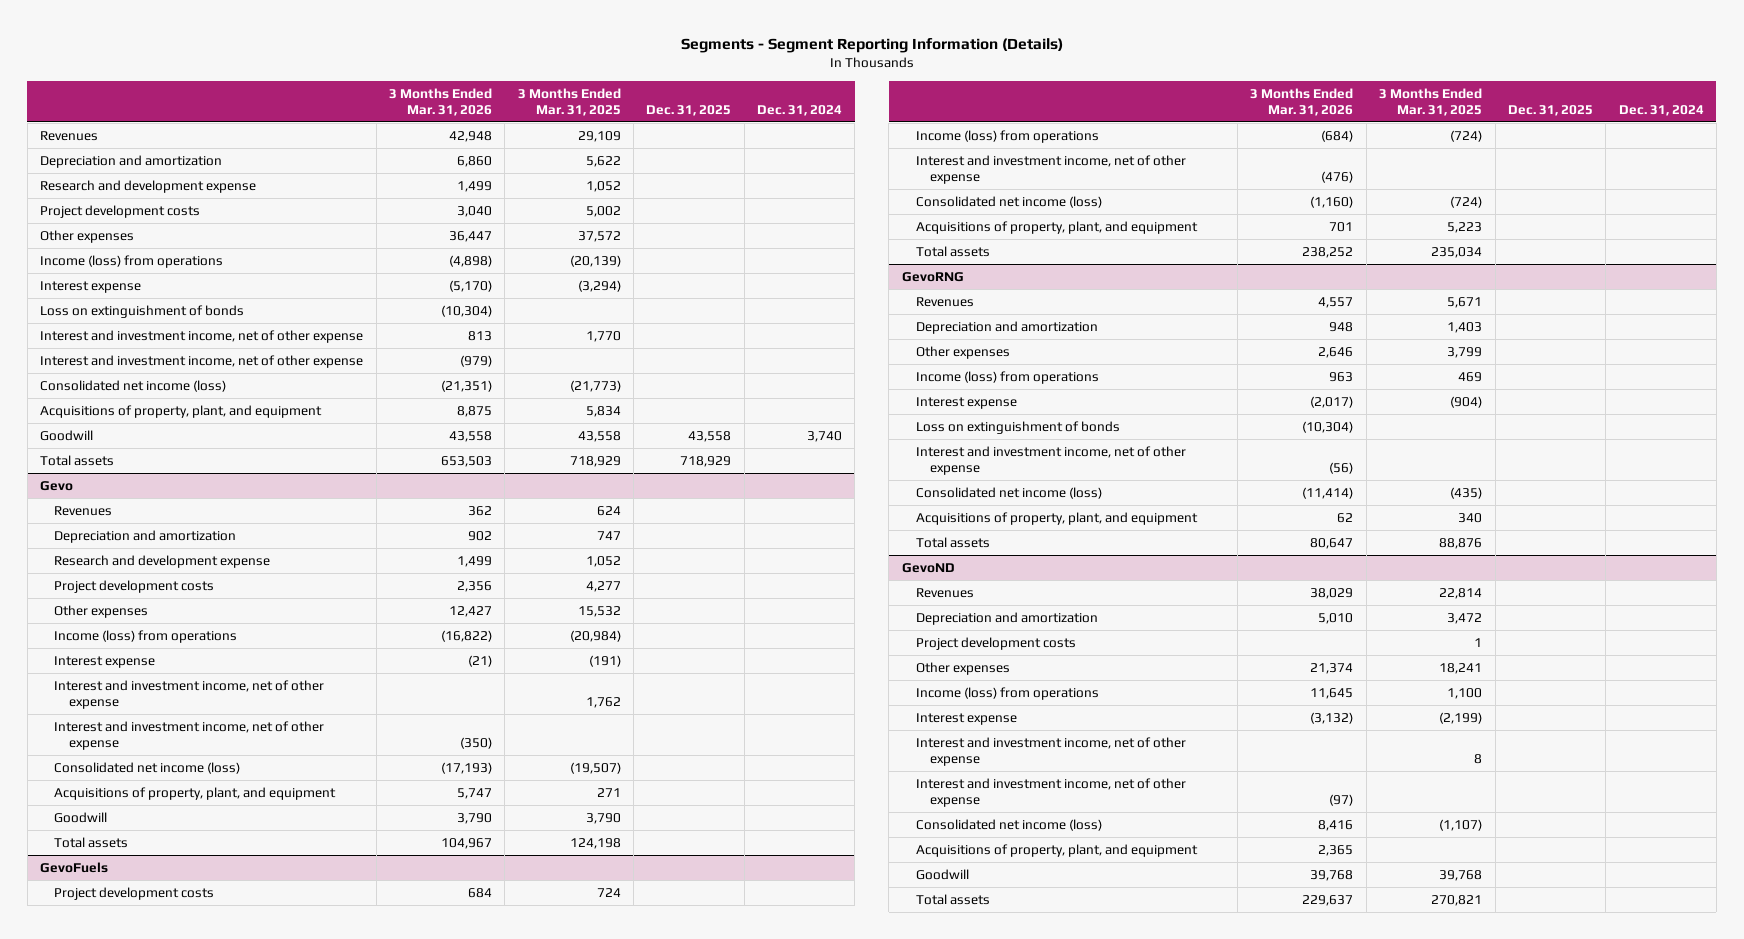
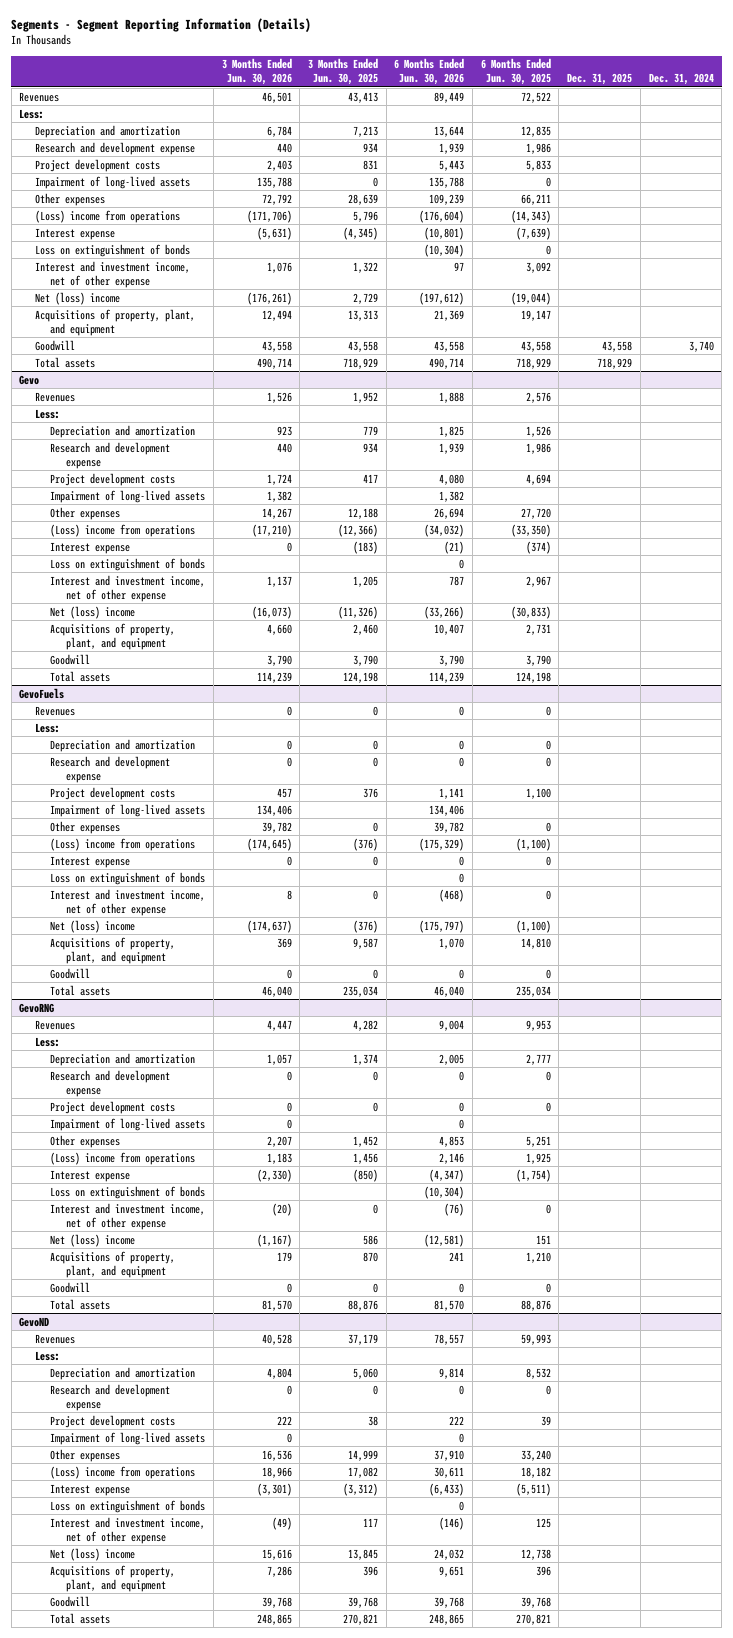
- | 3 Months Ended Mar. 31, 2026 | 3 Months Ended Mar. 31, 2025 | Dec. 31, 2025 | Dec. 31, 2024
+ | 3 Months Ended Jun. 30, 2026 | 3 Months Ended Jun. 30, 2025 | 6 Months Ended Jun. 30, 2026 | 6 Months Ended Jun. 30, 2025 | Dec. 31, 2025 | Dec. 31, 2024
+ Less:
+ Impairment of long-lived assets | 135,788 | 0 | 135,788 | 0 | |
- Income (loss) from operations | (4,898) | (20,139) | |
+ (Loss) income from operations | (171,706) | 5,796 | (176,604) | (14,343) | |
- Interest and investment income, net of other expense | (979) | | |
- Consolidated net income (loss) | (21,351) | (21,773) | |
+ Net (loss) income | (176,261) | 2,729 | (197,612) | (19,044) | |
@ Gevo
+ Less:
+ Impairment of long-lived assets | 1,382 | | 1,382 | | |
- Income (loss) from operations | (16,822) | (20,984) | |
+ (Loss) income from operations | (17,210) | (12,366) | (34,032) | (33,350) | |
- Interest and investment income, net of other expense | | 1,762 | |
+ Loss on extinguishment of bonds | | | 0 | | |
- Consolidated net income (loss) | (17,193) | (19,507) | |
+ Net (loss) income | (16,073) | (11,326) | (33,266) | (30,833) | |
@ GevoFuels
+ Revenues | 0 | 0 | 0 | 0 | |
+ Less:
+ Depreciation and amortization | 0 | 0 | 0 | 0 | |
+ Research and development expense | 0 | 0 | 0 | 0 | |
- Income (loss) from operations | (684) | (724) | |
+ Impairment of long-lived assets | 134,406 | | 134,406 | | |
+ Other expenses | 39,782 | 0 | 39,782 | 0 | |
+ (Loss) income from operations | (174,645) | (376) | (175,329) | (1,100) | |
+ Interest expense | 0 | 0 | 0 | 0 | |
+ Loss on extinguishment of bonds | | | 0 | | |
- Consolidated net income (loss) | (1,160) | (724) | |
+ Net (loss) income | (174,637) | (376) | (175,797) | (1,100) | |
+ Goodwill | 0 | 0 | 0 | 0 | |
@ GevoRNG
+ Less:
+ Research and development expense | 0 | 0 | 0 | 0 | |
+ Project development costs | 0 | 0 | 0 | 0 | |
+ Impairment of long-lived assets | 0 | | 0 | | |
- Income (loss) from operations | 963 | 469 | |
+ (Loss) income from operations | 1,183 | 1,456 | 2,146 | 1,925 | |
- Consolidated net income (loss) | (11,414) | (435) | |
+ Net (loss) income | (1,167) | 586 | (12,581) | 151 | |
+ Goodwill | 0 | 0 | 0 | 0 | |
@ GevoND
+ Less:
+ Research and development expense | 0 | 0 | 0 | 0 | |
+ Impairment of long-lived assets | 0 | | 0 | | |
- Income (loss) from operations | 11,645 | 1,100 | |
+ (Loss) income from operations | 18,966 | 17,082 | 30,611 | 18,182 | |
- Interest and investment income, net of other expense | | 8 | |
+ Loss on extinguishment of bonds | | | 0 | | |
- Consolidated net income (loss) | 8,416 | (1,107) | |
+ Net (loss) income | 15,616 | 13,845 | 24,032 | 12,738 | |

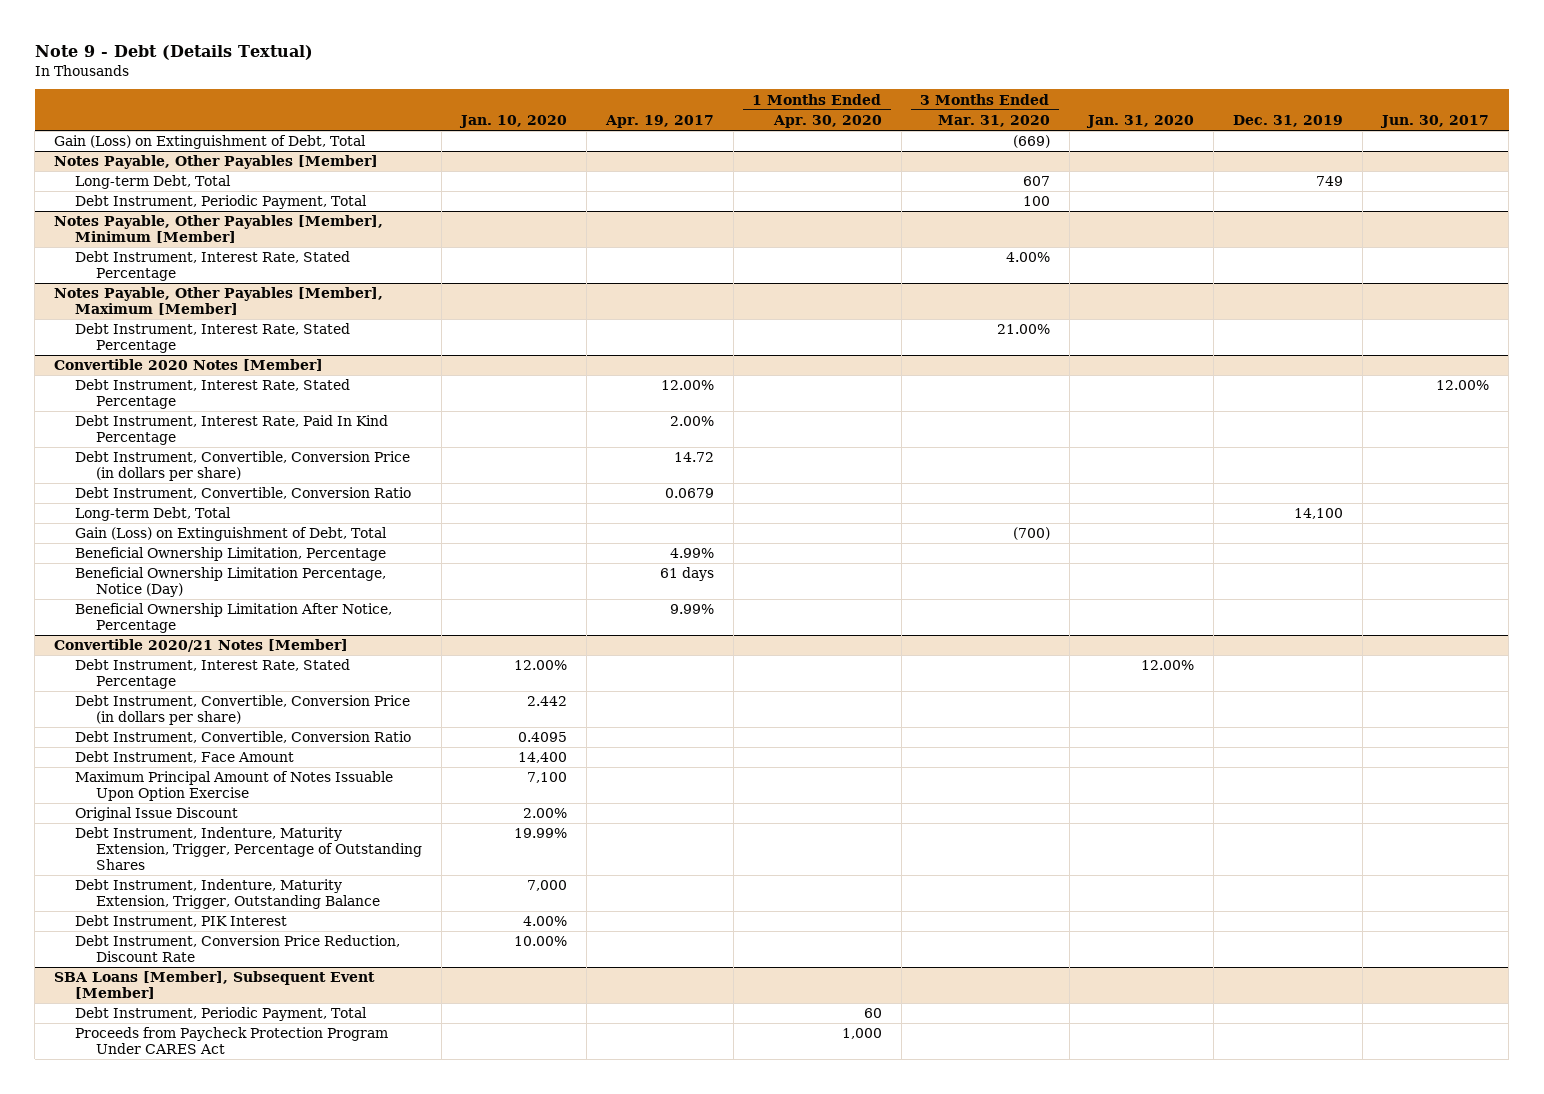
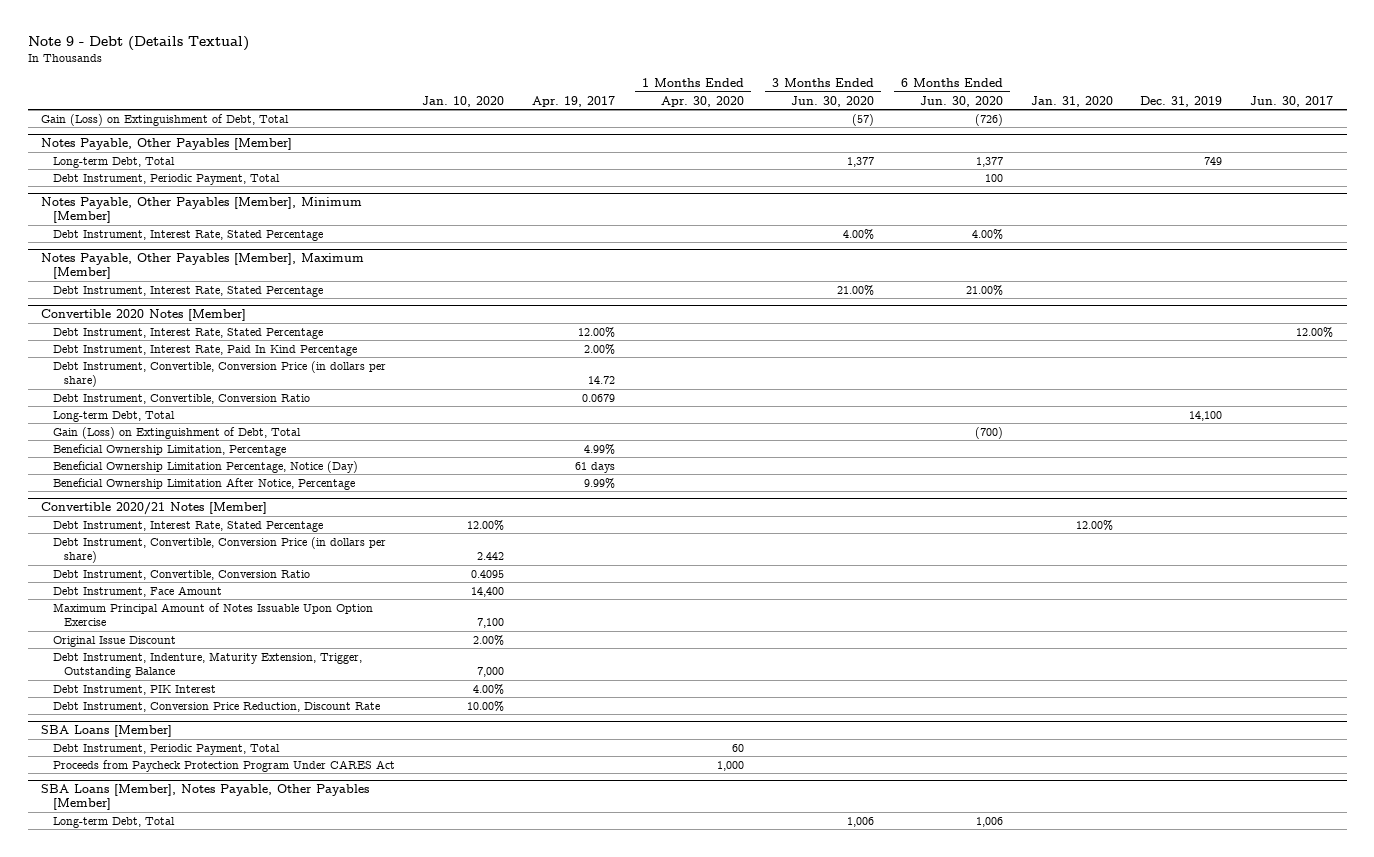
- | Jan. 10, 2020 | Apr. 19, 2017 | 1 Months Ended Apr. 30, 2020 | 3 Months Ended Mar. 31, 2020 | Jan. 31, 2020 | Dec. 31, 2019 | Jun. 30, 2017
+ | Jan. 10, 2020 | Apr. 19, 2017 | 1 Months Ended Apr. 30, 2020 | 3 Months Ended Jun. 30, 2020 | 6 Months Ended Jun. 30, 2020 | Jan. 31, 2020 | Dec. 31, 2019 | Jun. 30, 2017
@ Convertible 2020/21 Notes [Member]
- Debt Instrument, Indenture, Maturity Extension, Trigger, Percentage of Outstanding Shares | 19.99% | | | | | |
- SBA Loans [Member], Subsequent Event [Member]
+ SBA Loans [Member]
+ SBA Loans [Member], Notes Payable, Other Payables [Member]
+ Long-term Debt, Total | | | | 1,006 | 1,006 | | |

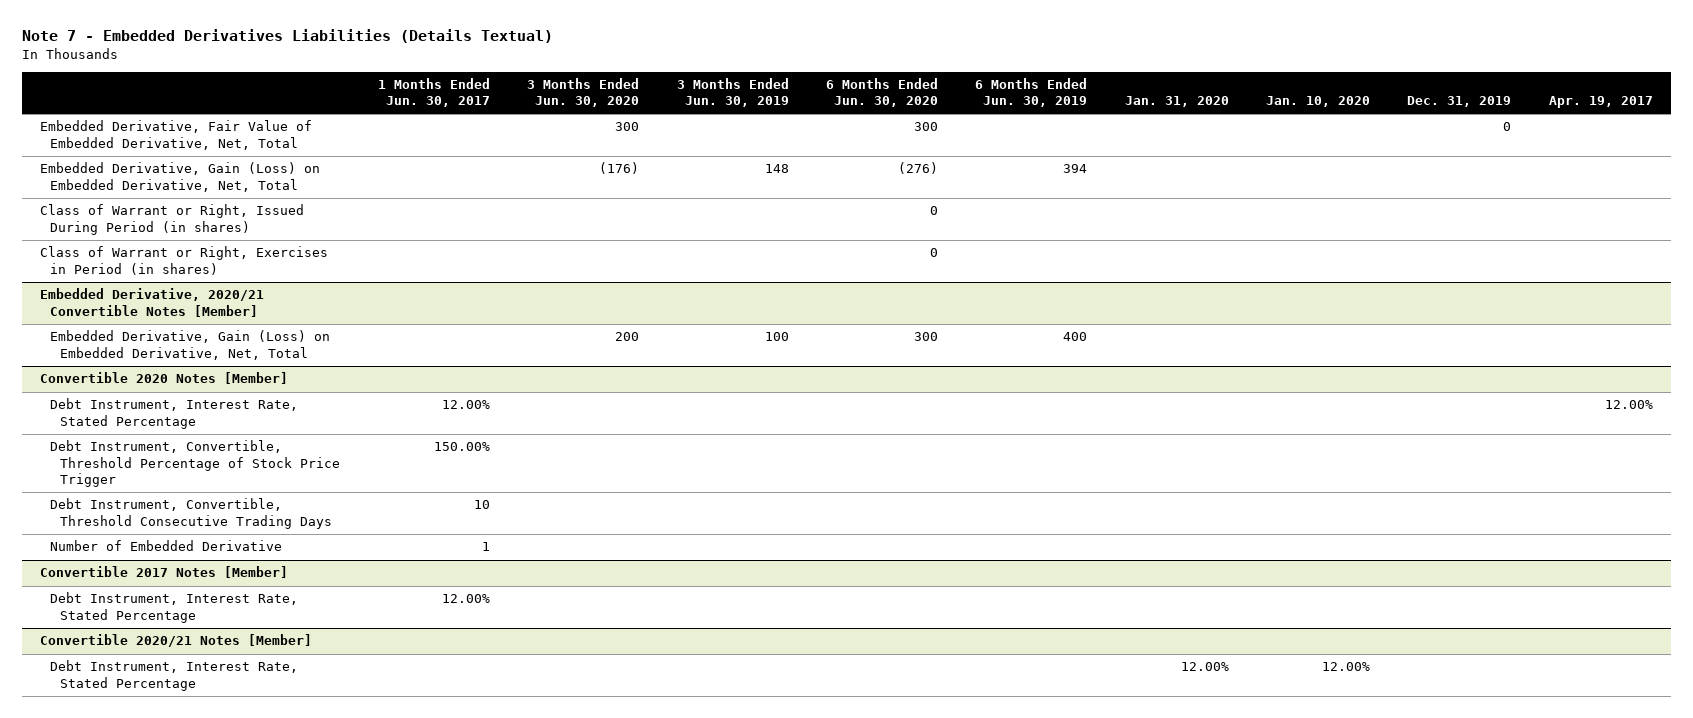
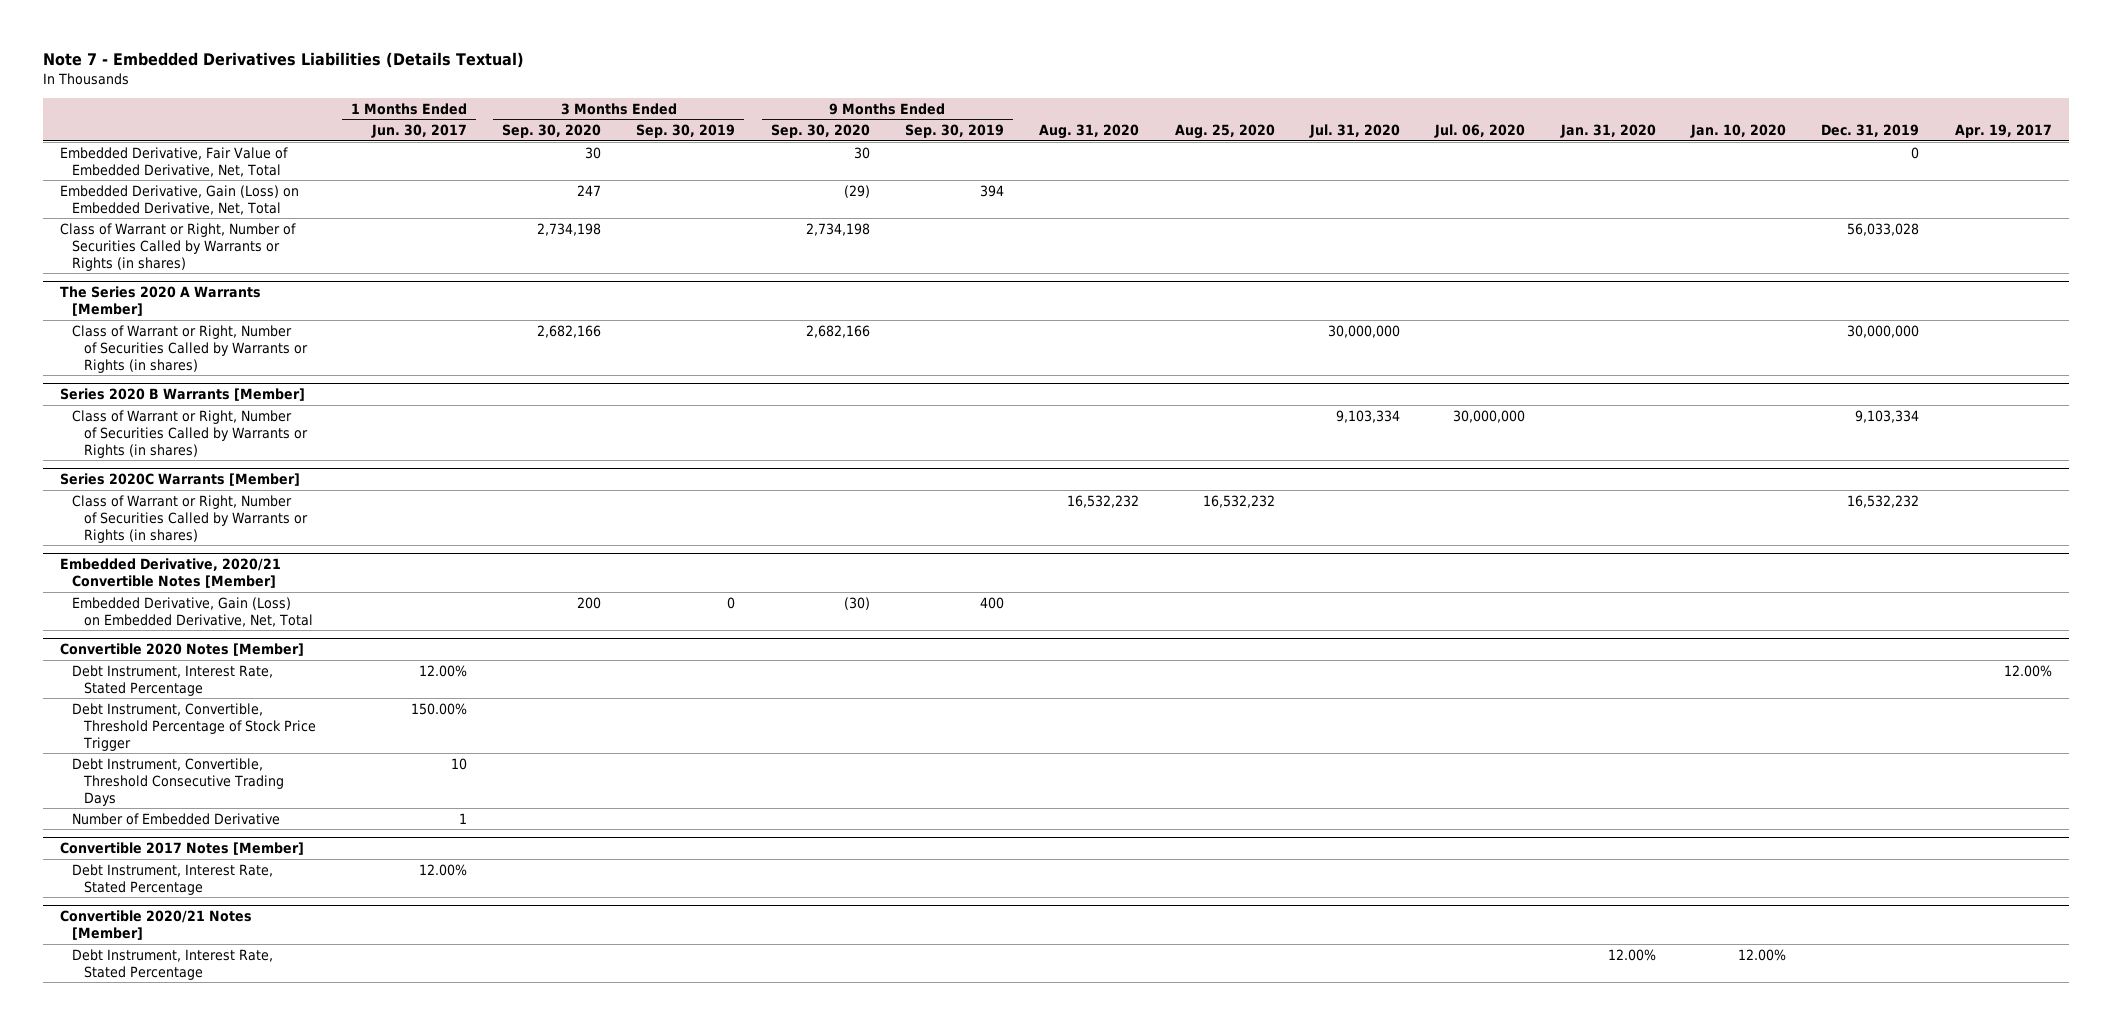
- | 1 Months Ended Jun. 30, 2017 | 3 Months Ended Jun. 30, 2020 | 3 Months Ended Jun. 30, 2019 | 6 Months Ended Jun. 30, 2020 | 6 Months Ended Jun. 30, 2019 | Jan. 31, 2020 | Jan. 10, 2020 | Dec. 31, 2019 | Apr. 19, 2017
+ | 1 Months Ended Jun. 30, 2017 | 3 Months Ended Sep. 30, 2020 | 3 Months Ended Sep. 30, 2019 | 9 Months Ended Sep. 30, 2020 | 9 Months Ended Sep. 30, 2019 | Aug. 31, 2020 | Aug. 25, 2020 | Jul. 31, 2020 | Jul. 06, 2020 | Jan. 31, 2020 | Jan. 10, 2020 | Dec. 31, 2019 | Apr. 19, 2017
- Class of Warrant or Right, Issued During Period (in shares) | | | | 0 | | | | |
- Class of Warrant or Right, Exercises in Period (in shares) | | | | 0 | | | | |
+ Class of Warrant or Right, Number of Securities Called by Warrants or Rights (in shares) | | 2,734,198 | | 2,734,198 | | | | | | | | 56,033,028 |
+ The Series 2020 A Warrants [Member]
+ Class of Warrant or Right, Number of Securities Called by Warrants or Rights (in shares) | | 2,682,166 | | 2,682,166 | | | | 30,000,000 | | | | 30,000,000 |
+ Series 2020 B Warrants [Member]
+ Class of Warrant or Right, Number of Securities Called by Warrants or Rights (in shares) | | | | | | | | 9,103,334 | 30,000,000 | | | 9,103,334 |
+ Series 2020C Warrants [Member]
+ Class of Warrant or Right, Number of Securities Called by Warrants or Rights (in shares) | | | | | | 16,532,232 | 16,532,232 | | | | | 16,532,232 |

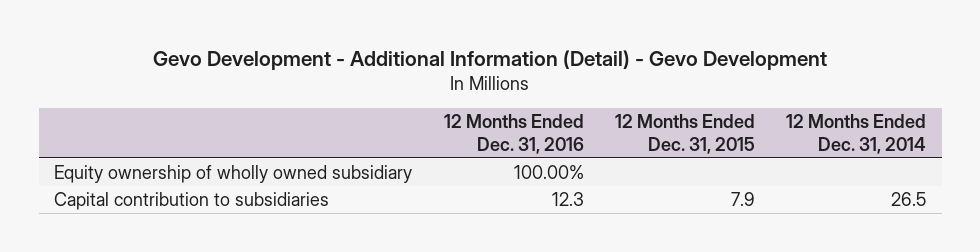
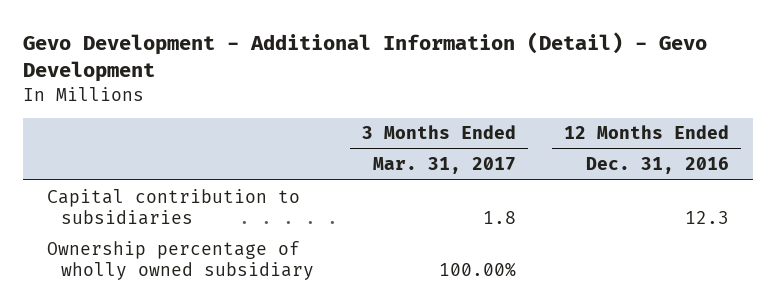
- | 12 Months Ended Dec. 31, 2016 | 12 Months Ended Dec. 31, 2015 | 12 Months Ended Dec. 31, 2014
+ | 3 Months Ended Mar. 31, 2017 | 12 Months Ended Dec. 31, 2016
- Equity ownership of wholly owned subsidiary | 100.00% | |
+ Ownership percentage of wholly owned subsidiary | 100.00% |

